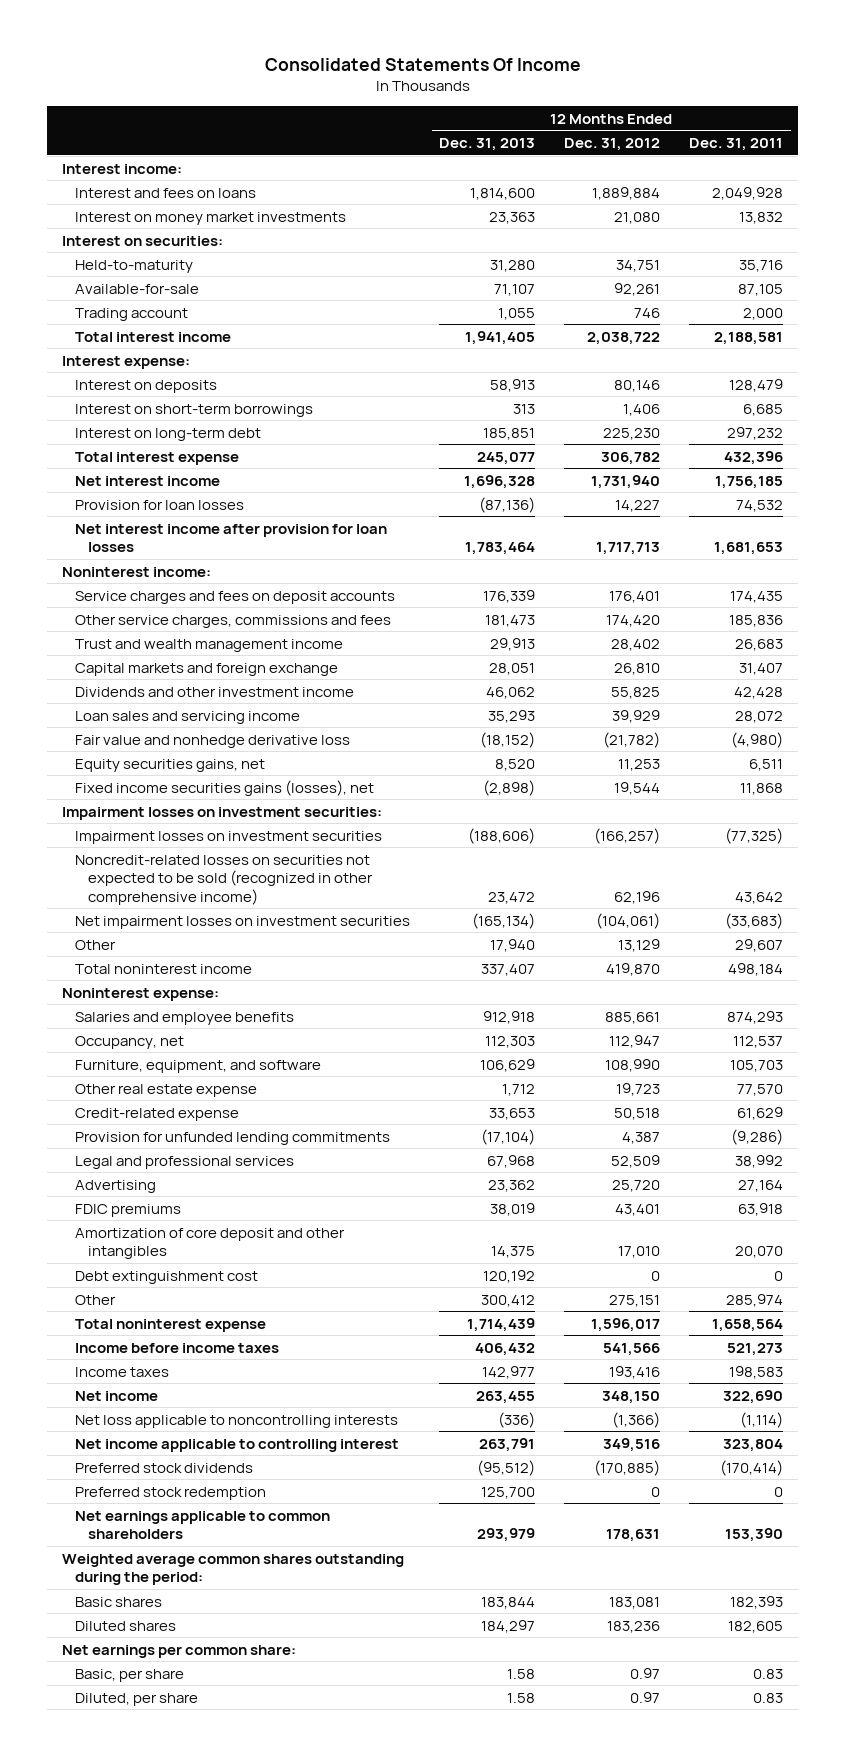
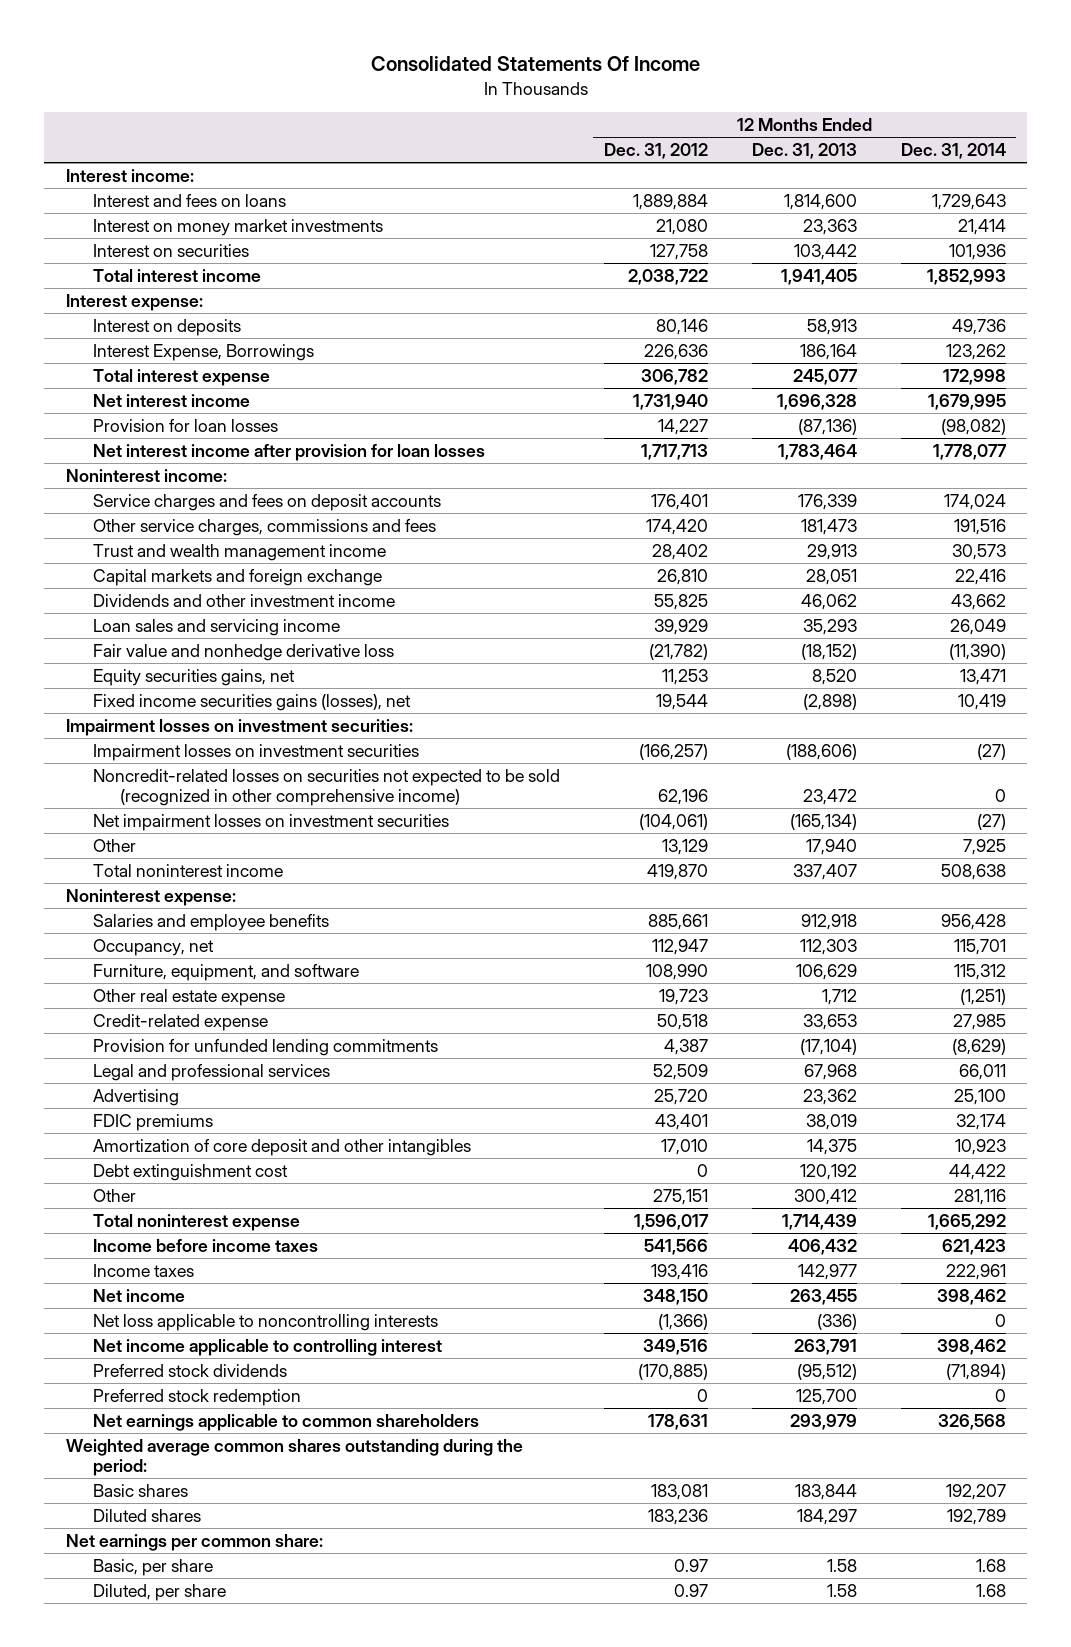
- | 12 Months Ended Dec. 31, 2013 | 12 Months Ended Dec. 31, 2012 | 12 Months Ended Dec. 31, 2011
+ | 12 Months Ended Dec. 31, 2012 | 12 Months Ended Dec. 31, 2013 | 12 Months Ended Dec. 31, 2014
- Interest on securities:
- Held-to-maturity | 31,280 | 34,751 | 35,716
- Available-for-sale | 71,107 | 92,261 | 87,105
- Trading account | 1,055 | 746 | 2,000
+ Interest on securities | 127,758 | 103,442 | 101,936
- Interest on short-term borrowings | 313 | 1,406 | 6,685
- Interest on long-term debt | 185,851 | 225,230 | 297,232
+ Interest Expense, Borrowings | 226,636 | 186,164 | 123,262

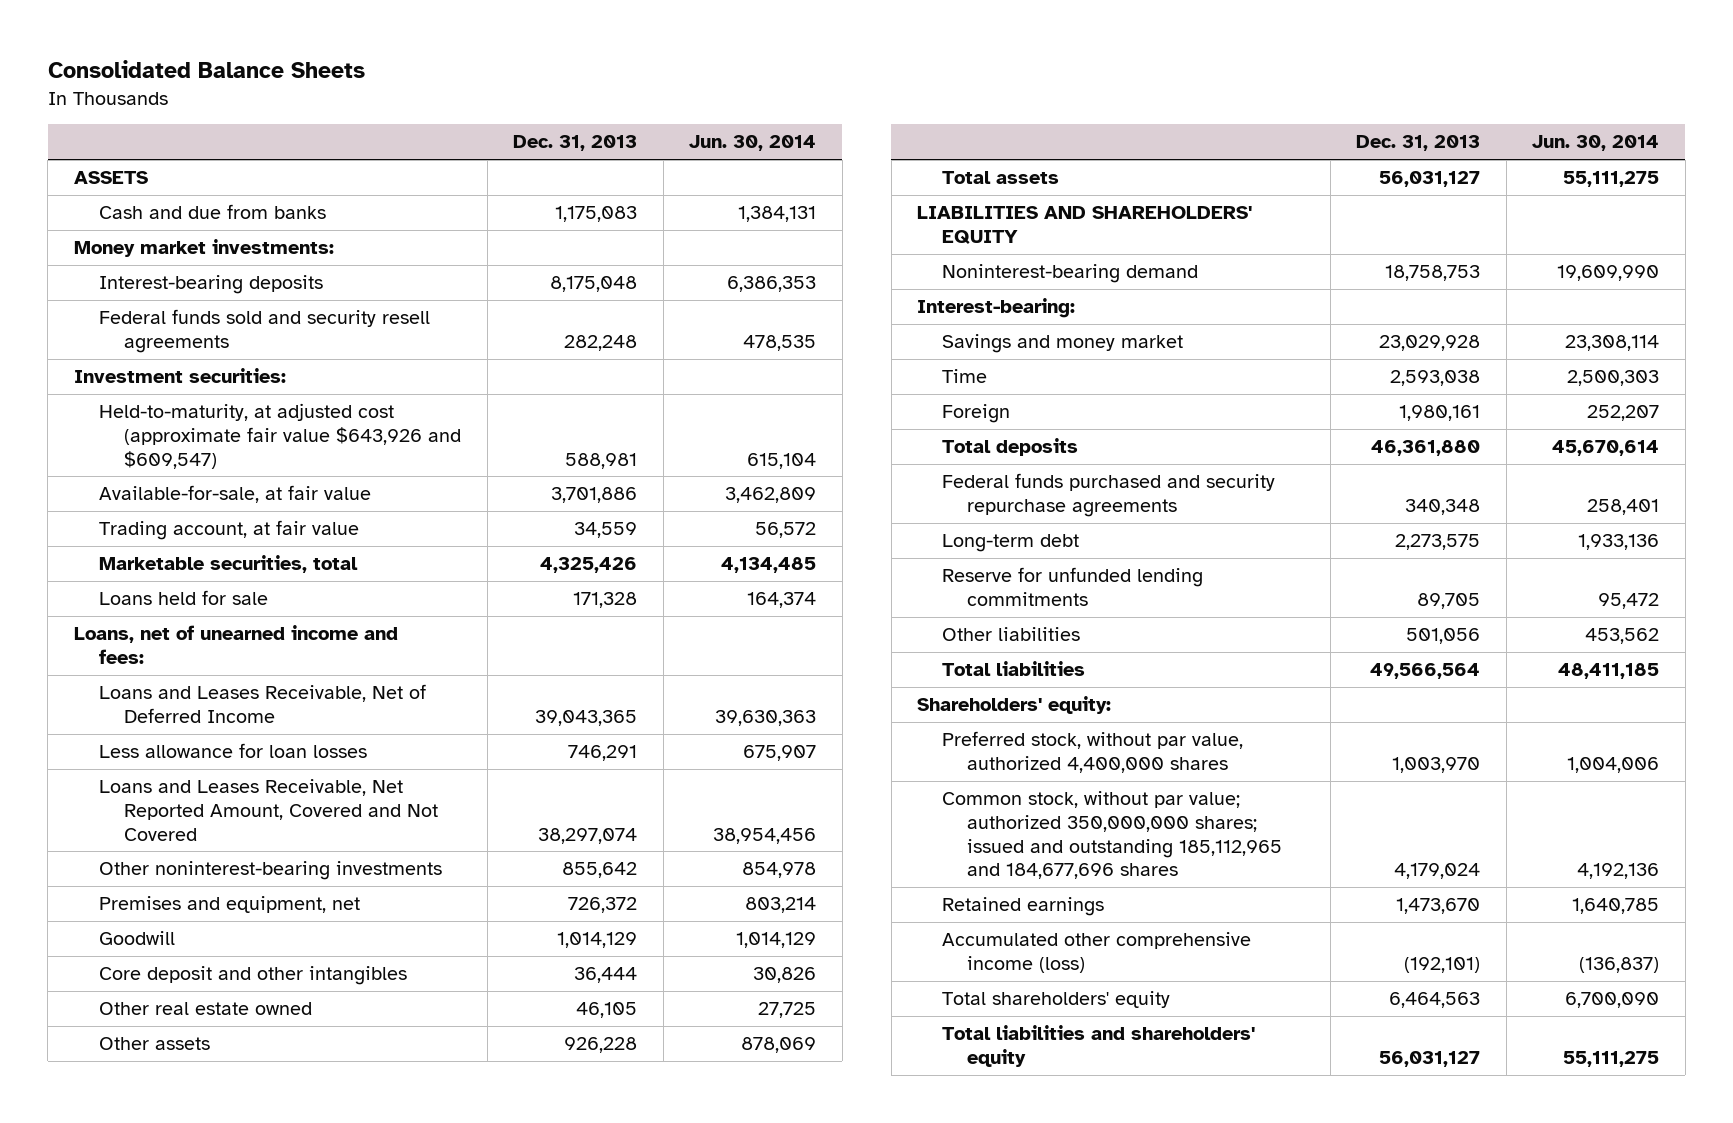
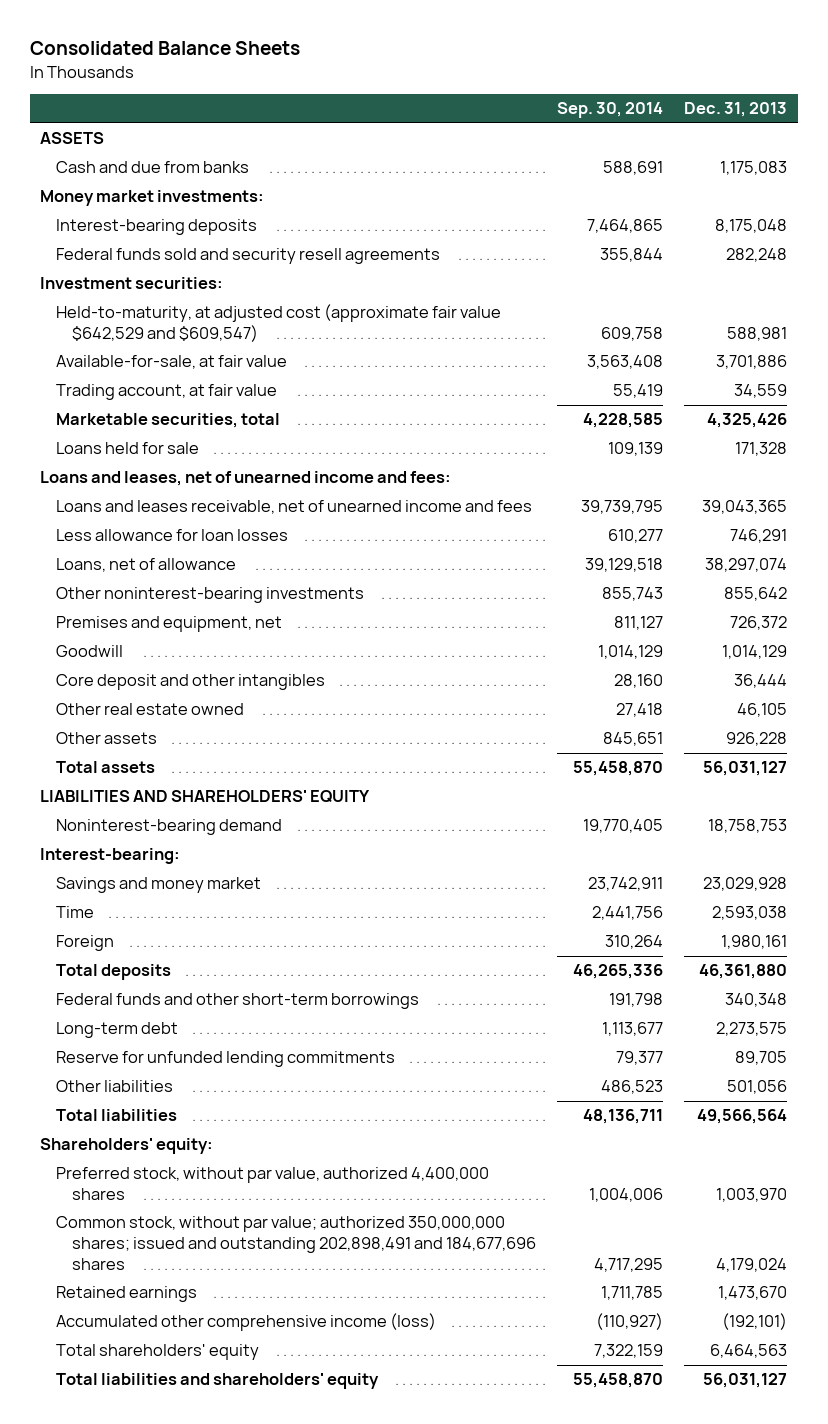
- | Dec. 31, 2013 | Jun. 30, 2014
+ | Sep. 30, 2014 | Dec. 31, 2013
- Held-to-maturity, at adjusted cost (approximate fair value $643,926 and $609,547) | 588,981 | 615,104
+ Held-to-maturity, at adjusted cost (approximate fair value $642,529 and $609,547) | 609,758 | 588,981
- Loans, net of unearned income and fees:
- Loans and Leases Receivable, Net of Deferred Income | 39,043,365 | 39,630,363
+ Loans and leases, net of unearned income and fees:
+ Loans and leases receivable, net of unearned income and fees | 39,739,795 | 39,043,365
- Loans and Leases Receivable, Net Reported Amount, Covered and Not Covered | 38,297,074 | 38,954,456
+ Loans, net of allowance | 39,129,518 | 38,297,074
- Federal funds purchased and security repurchase agreements | 340,348 | 258,401
+ Federal funds and other short-term borrowings | 191,798 | 340,348
- Common stock, without par value; authorized 350,000,000 shares; issued and outstanding 185,112,965 and 184,677,696 shares | 4,179,024 | 4,192,136
+ Common stock, without par value; authorized 350,000,000 shares; issued and outstanding 202,898,491 and 184,677,696 shares | 4,717,295 | 4,179,024

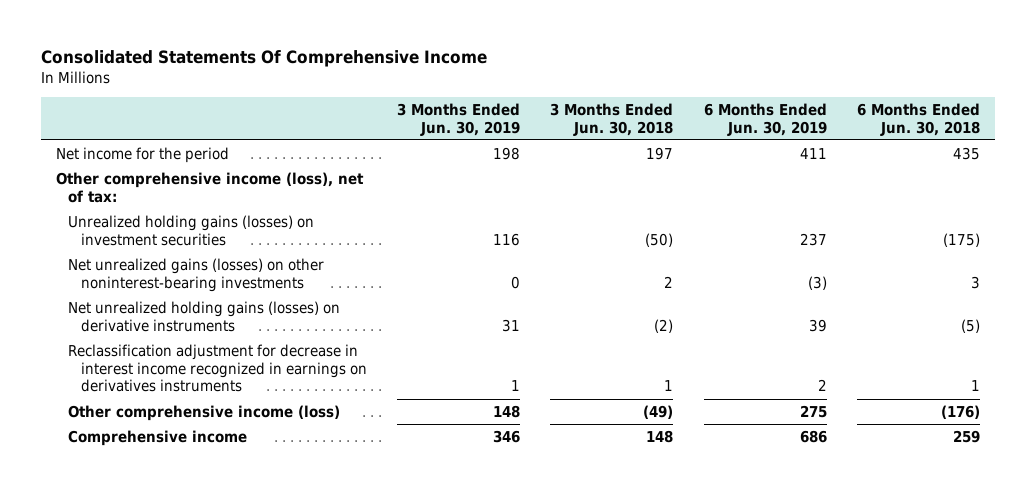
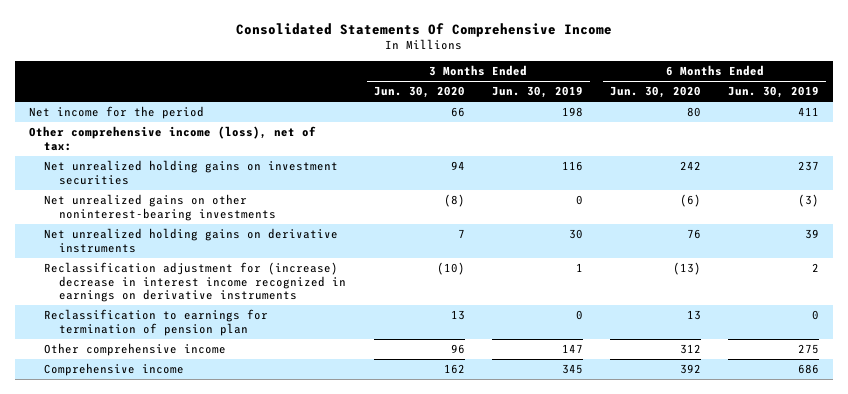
- | 3 Months Ended Jun. 30, 2019 | 3 Months Ended Jun. 30, 2018 | 6 Months Ended Jun. 30, 2019 | 6 Months Ended Jun. 30, 2018
+ | 3 Months Ended Jun. 30, 2020 | 3 Months Ended Jun. 30, 2019 | 6 Months Ended Jun. 30, 2020 | 6 Months Ended Jun. 30, 2019
- Unrealized holding gains (losses) on investment securities | 116 | (50) | 237 | (175)
- Net unrealized gains (losses) on other noninterest-bearing investments | 0 | 2 | (3) | 3
- Net unrealized holding gains (losses) on derivative instruments | 31 | (2) | 39 | (5)
- Reclassification adjustment for decrease in interest income recognized in earnings on derivatives instruments | 1 | 1 | 2 | 1
- Other comprehensive income (loss) | 148 | (49) | 275 | (176)
- Comprehensive income | 346 | 148 | 686 | 259
+ Net unrealized holding gains on investment securities | 94 | 116 | 242 | 237
+ Net unrealized gains on other noninterest-bearing investments | (8) | 0 | (6) | (3)
+ Net unrealized holding gains on derivative instruments | 7 | 30 | 76 | 39
+ Reclassification adjustment for (increase) decrease in interest income recognized in earnings on derivative instruments | (10) | 1 | (13) | 2
+ Reclassification to earnings for termination of pension plan | 13 | 0 | 13 | 0
+ Other comprehensive income | 96 | 147 | 312 | 275
+ Comprehensive income | 162 | 345 | 392 | 686

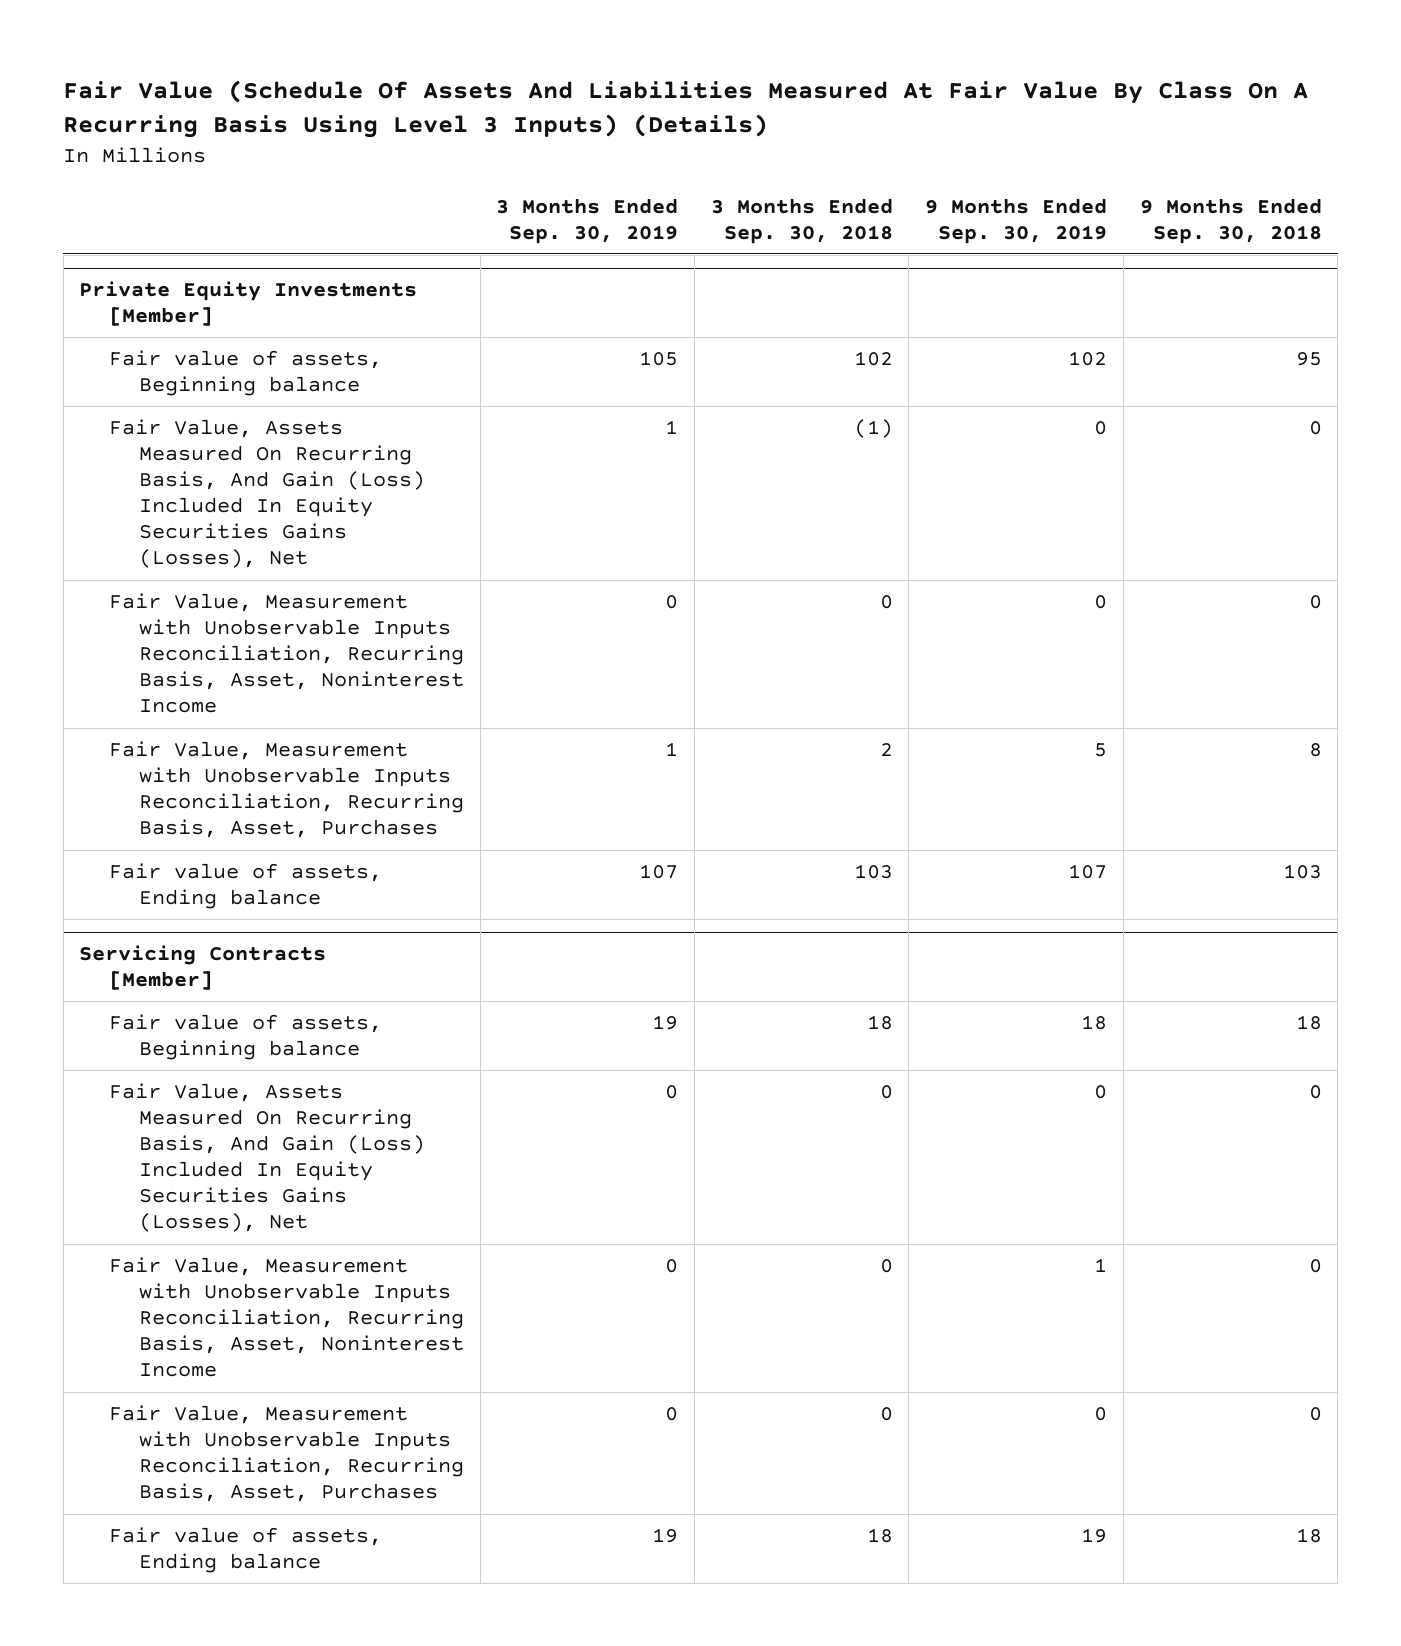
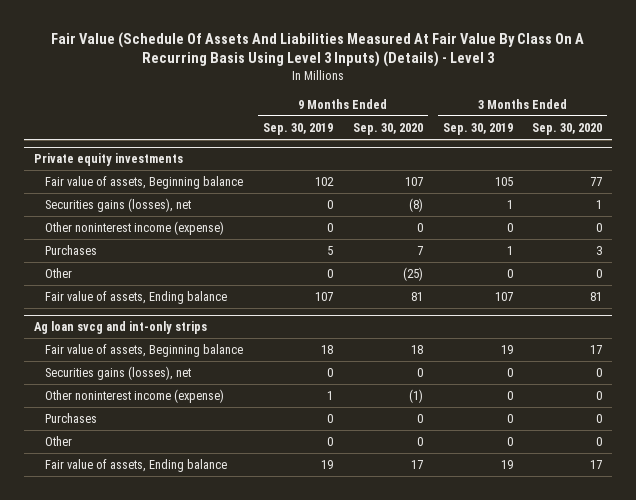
- Fair Value (Schedule Of Assets And Liabilities Measured At Fair Value By Class On A Recurring Basis Using Level 3 Inputs) (Details)
+ Fair Value (Schedule Of Assets And Liabilities Measured At Fair Value By Class On A Recurring Basis Using Level 3 Inputs) (Details) - Level 3
- | 3 Months Ended Sep. 30, 2019 | 3 Months Ended Sep. 30, 2018 | 9 Months Ended Sep. 30, 2019 | 9 Months Ended Sep. 30, 2018
+ | 9 Months Ended Sep. 30, 2019 | 9 Months Ended Sep. 30, 2020 | 3 Months Ended Sep. 30, 2019 | 3 Months Ended Sep. 30, 2020
- Private Equity Investments [Member]
+ Private equity investments
- Fair Value, Assets Measured On Recurring Basis, And Gain (Loss) Included In Equity Securities Gains (Losses), Net | 1 | (1) | 0 | 0
- Fair Value, Measurement with Unobservable Inputs Reconciliation, Recurring Basis, Asset, Noninterest Income | 0 | 0 | 0 | 0
- Fair Value, Measurement with Unobservable Inputs Reconciliation, Recurring Basis, Asset, Purchases | 1 | 2 | 5 | 8
+ Securities gains (losses), net | 0 | (8) | 1 | 1
+ Other noninterest income (expense) | 0 | 0 | 0 | 0
+ Purchases | 5 | 7 | 1 | 3
+ Other | 0 | (25) | 0 | 0
- Servicing Contracts [Member]
+ Ag loan svcg and int-only strips
- Fair Value, Assets Measured On Recurring Basis, And Gain (Loss) Included In Equity Securities Gains (Losses), Net | 0 | 0 | 0 | 0
- Fair Value, Measurement with Unobservable Inputs Reconciliation, Recurring Basis, Asset, Noninterest Income | 0 | 0 | 1 | 0
- Fair Value, Measurement with Unobservable Inputs Reconciliation, Recurring Basis, Asset, Purchases | 0 | 0 | 0 | 0
+ Securities gains (losses), net | 0 | 0 | 0 | 0
+ Other noninterest income (expense) | 1 | (1) | 0 | 0
+ Purchases | 0 | 0 | 0 | 0
+ Other | 0 | 0 | 0 | 0

